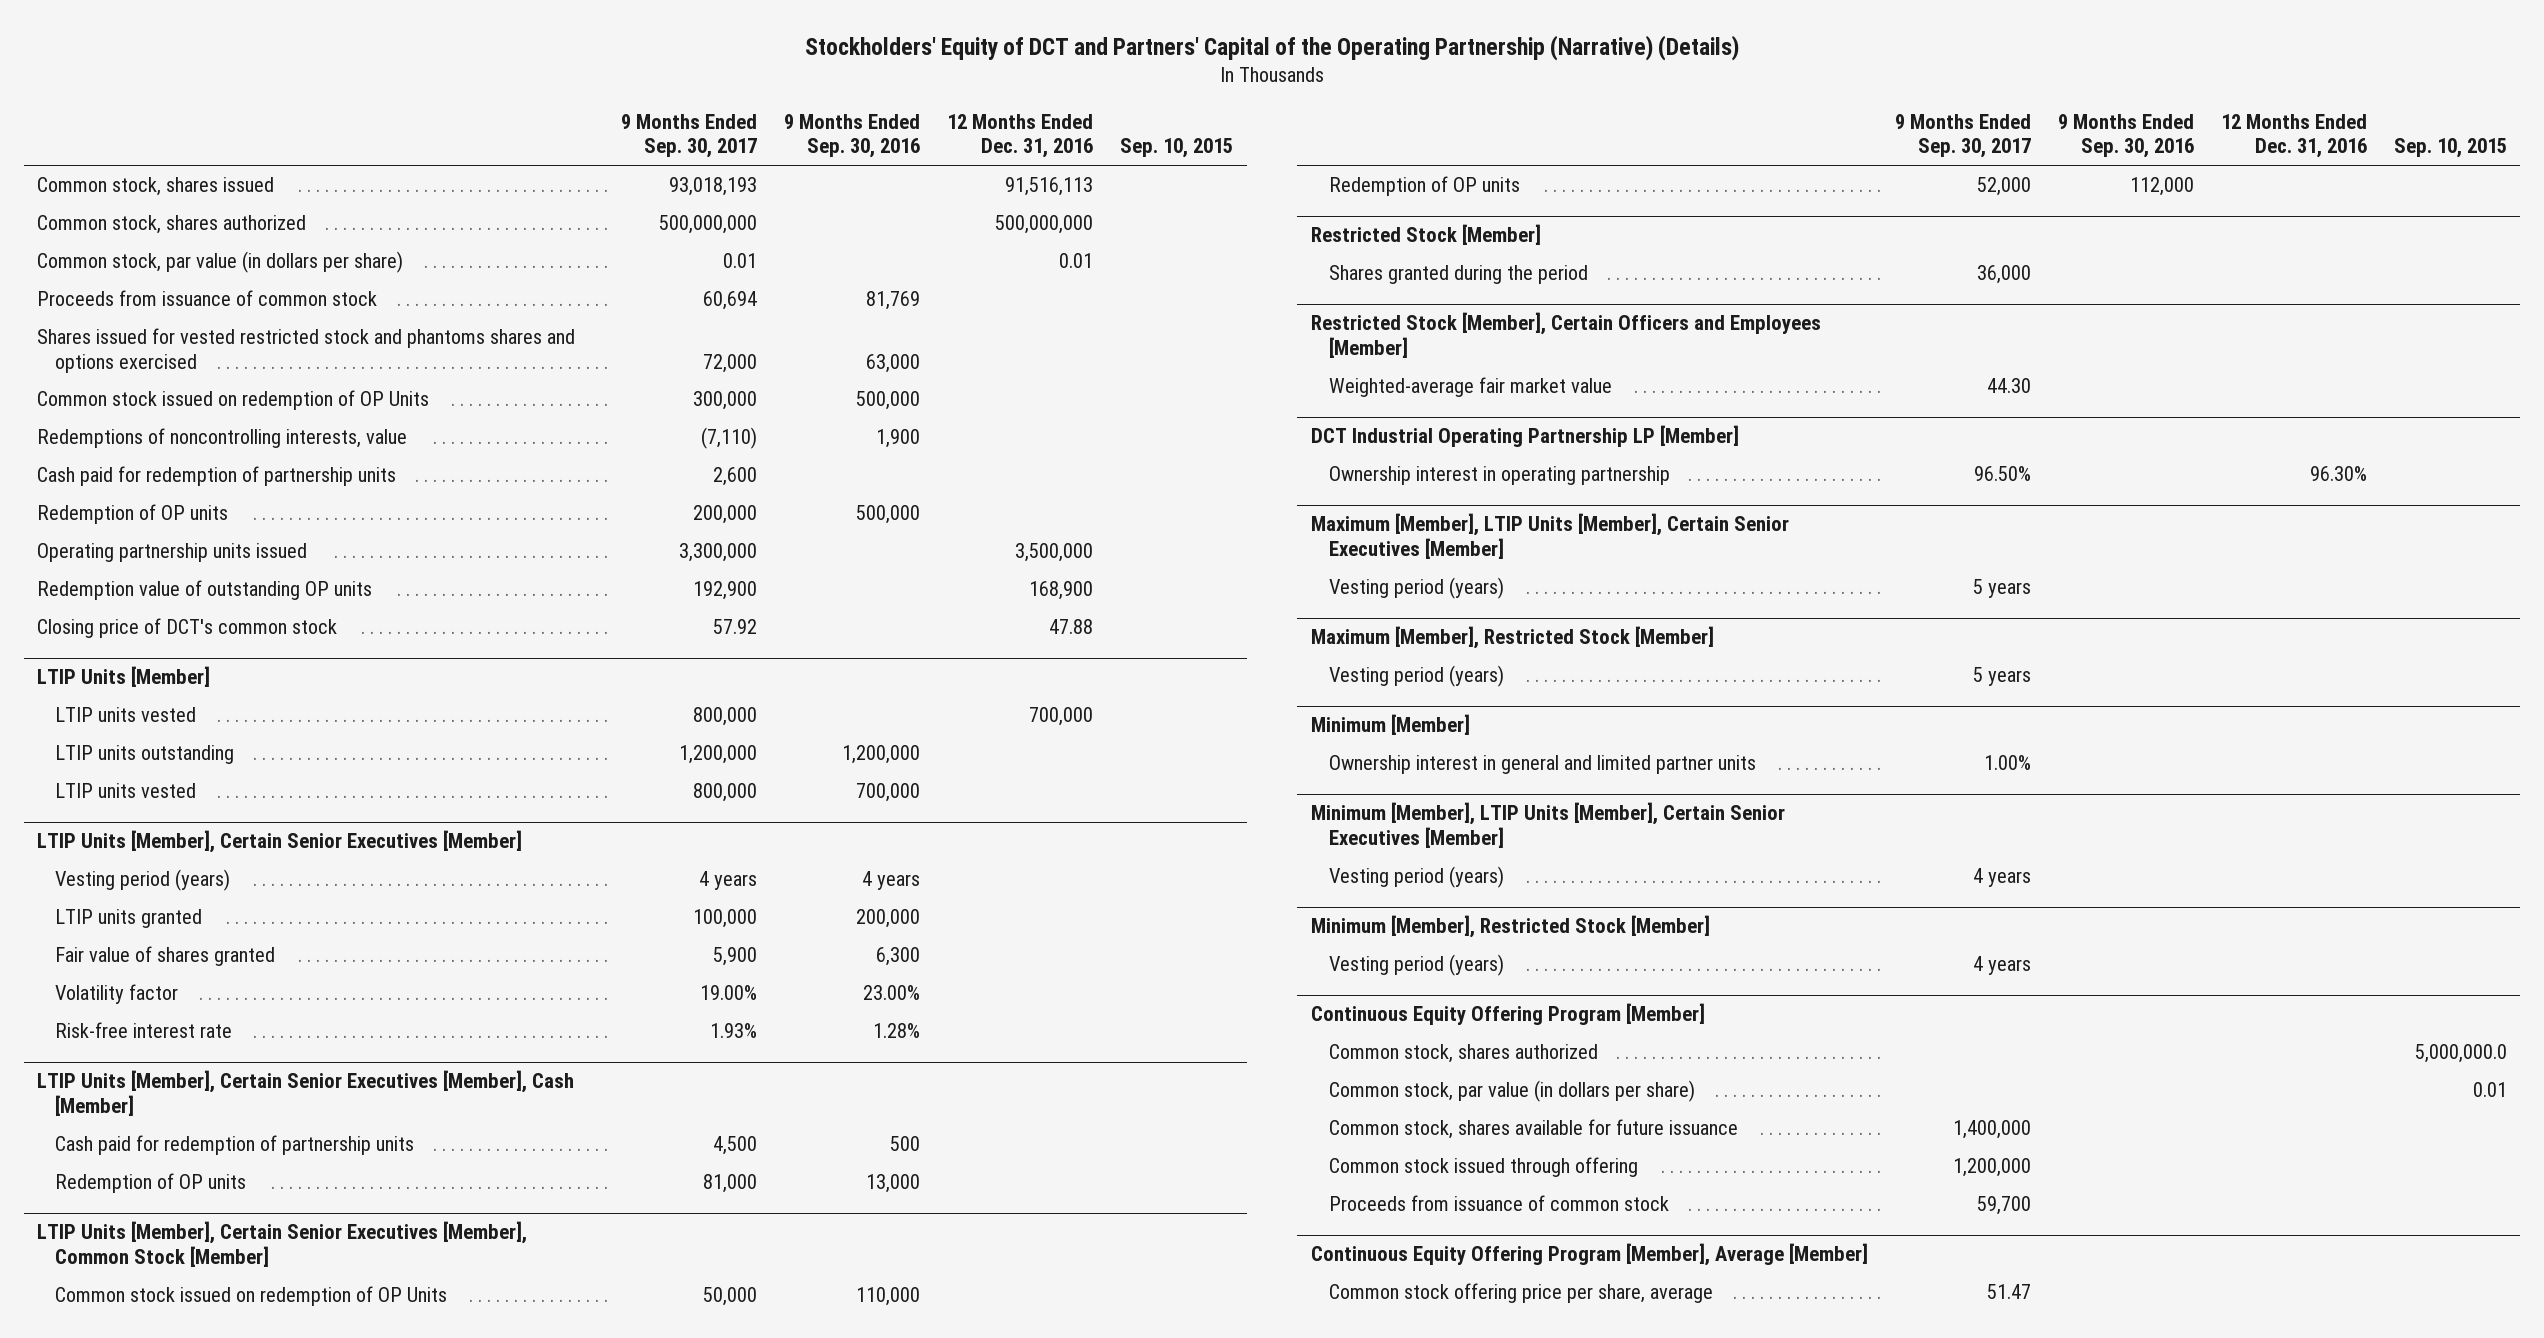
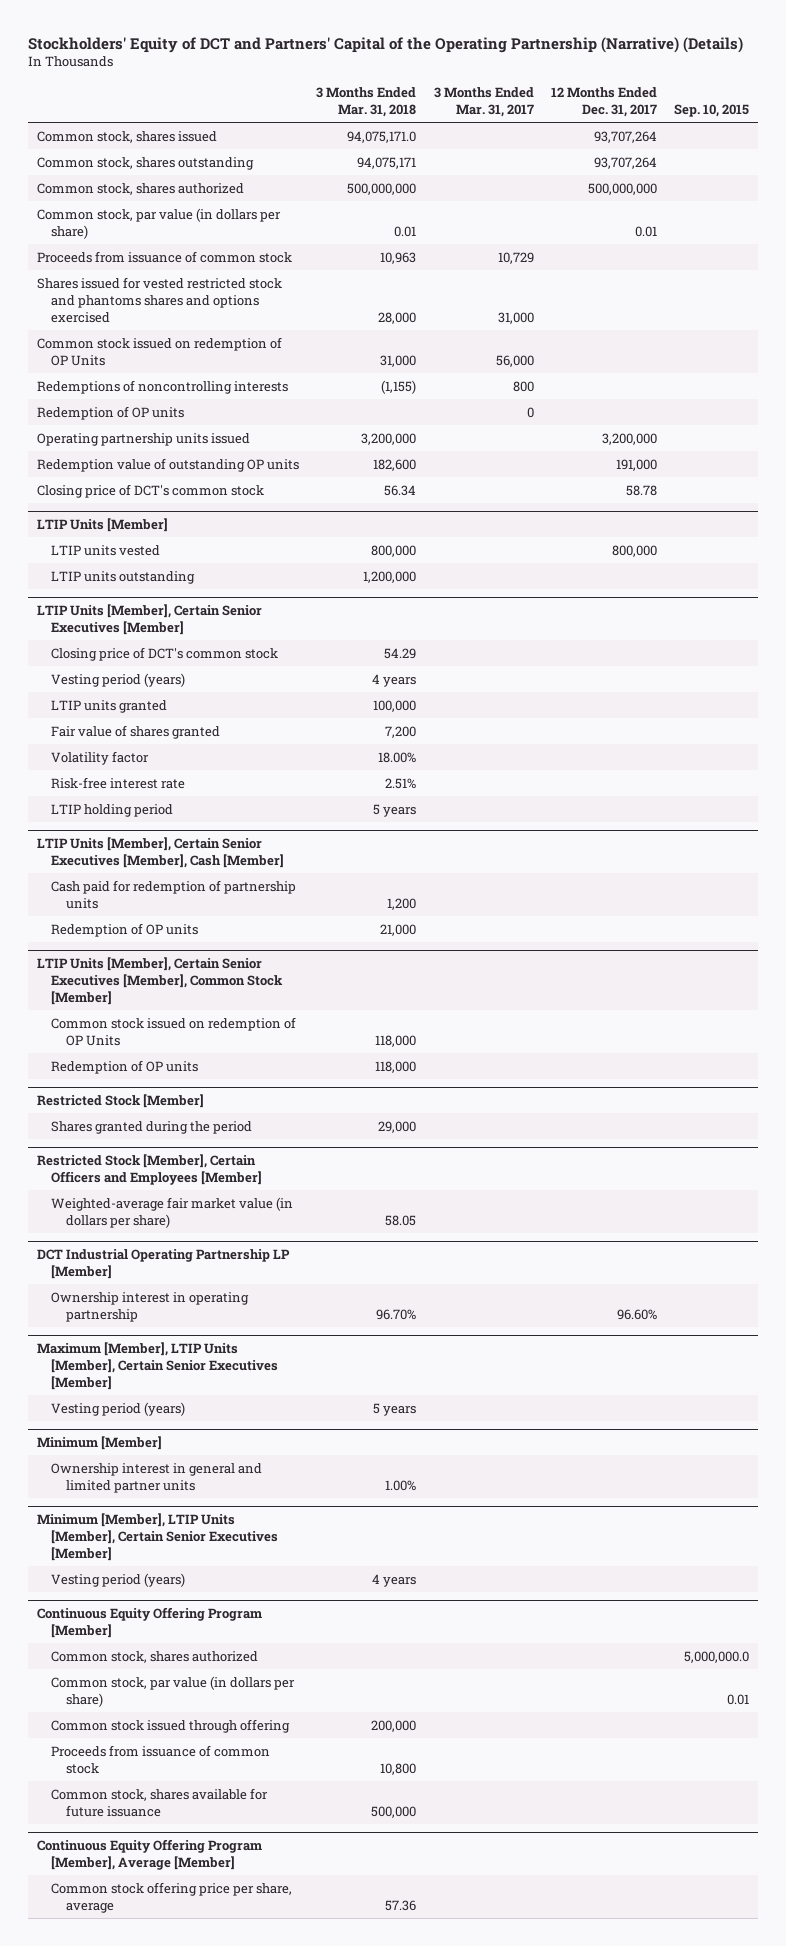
- | 9 Months Ended Sep. 30, 2017 | 9 Months Ended Sep. 30, 2016 | 12 Months Ended Dec. 31, 2016 | Sep. 10, 2015
+ | 3 Months Ended Mar. 31, 2018 | 3 Months Ended Mar. 31, 2017 | 12 Months Ended Dec. 31, 2017 | Sep. 10, 2015
+ Common stock, shares outstanding | 94,075,171 | | 93,707,264 |
- Redemptions of noncontrolling interests, value | (7,110) | 1,900 | |
- Cash paid for redemption of partnership units | 2,600 | | |
+ Redemptions of noncontrolling interests | (1,155) | 800 | |
@ LTIP Units [Member]
- LTIP units vested | 800,000 | 700,000 | |
@ LTIP Units [Member], Certain Senior Executives [Member]
+ Closing price of DCT's common stock | 54.29 | | |
+ LTIP holding period | 5 years | | |
@ Restricted Stock [Member], Certain Officers and Employees [Member]
- Weighted-average fair market value | 44.30 | | |
+ Weighted-average fair market value (in dollars per share) | 58.05 | | |
- Maximum [Member], Restricted Stock [Member]
- Vesting period (years) | 5 years | | |
- Minimum [Member], Restricted Stock [Member]
- Vesting period (years) | 4 years | | |
@ Continuous Equity Offering Program [Member]
moved down: Common stock, shares available for future issuance | 500,000 | | |

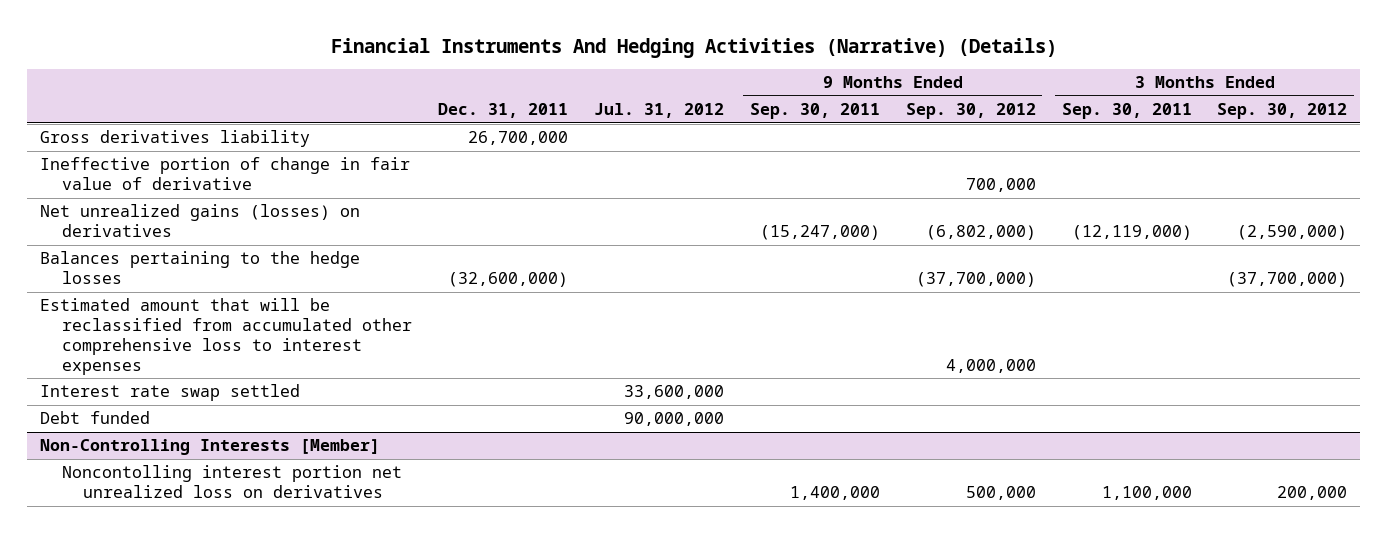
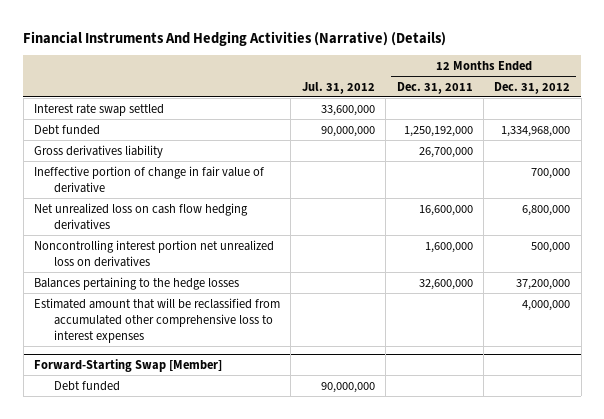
- | Dec. 31, 2011 | Jul. 31, 2012 | 9 Months Ended Sep. 30, 2011 | 9 Months Ended Sep. 30, 2012 | 3 Months Ended Sep. 30, 2011 | 3 Months Ended Sep. 30, 2012
+ | Jul. 31, 2012 | 12 Months Ended Dec. 31, 2011 | 12 Months Ended Dec. 31, 2012
moved up: Interest rate swap settled | 33,600,000 | |
moved up: Debt funded | 90,000,000 | 1,250,192,000 | 1,334,968,000
- Net unrealized gains (losses) on derivatives | | | (15,247,000) | (6,802,000) | (12,119,000) | (2,590,000)
+ Net unrealized loss on cash flow hedging derivatives | | 16,600,000 | 6,800,000
+ Noncontrolling interest portion net unrealized loss on derivatives | | 1,600,000 | 500,000
- Non-Controlling Interests [Member]
- Noncontolling interest portion net unrealized loss on derivatives | | | 1,400,000 | 500,000 | 1,100,000 | 200,000
+ Forward-Starting Swap [Member]
+ Debt funded | 90,000,000 | |

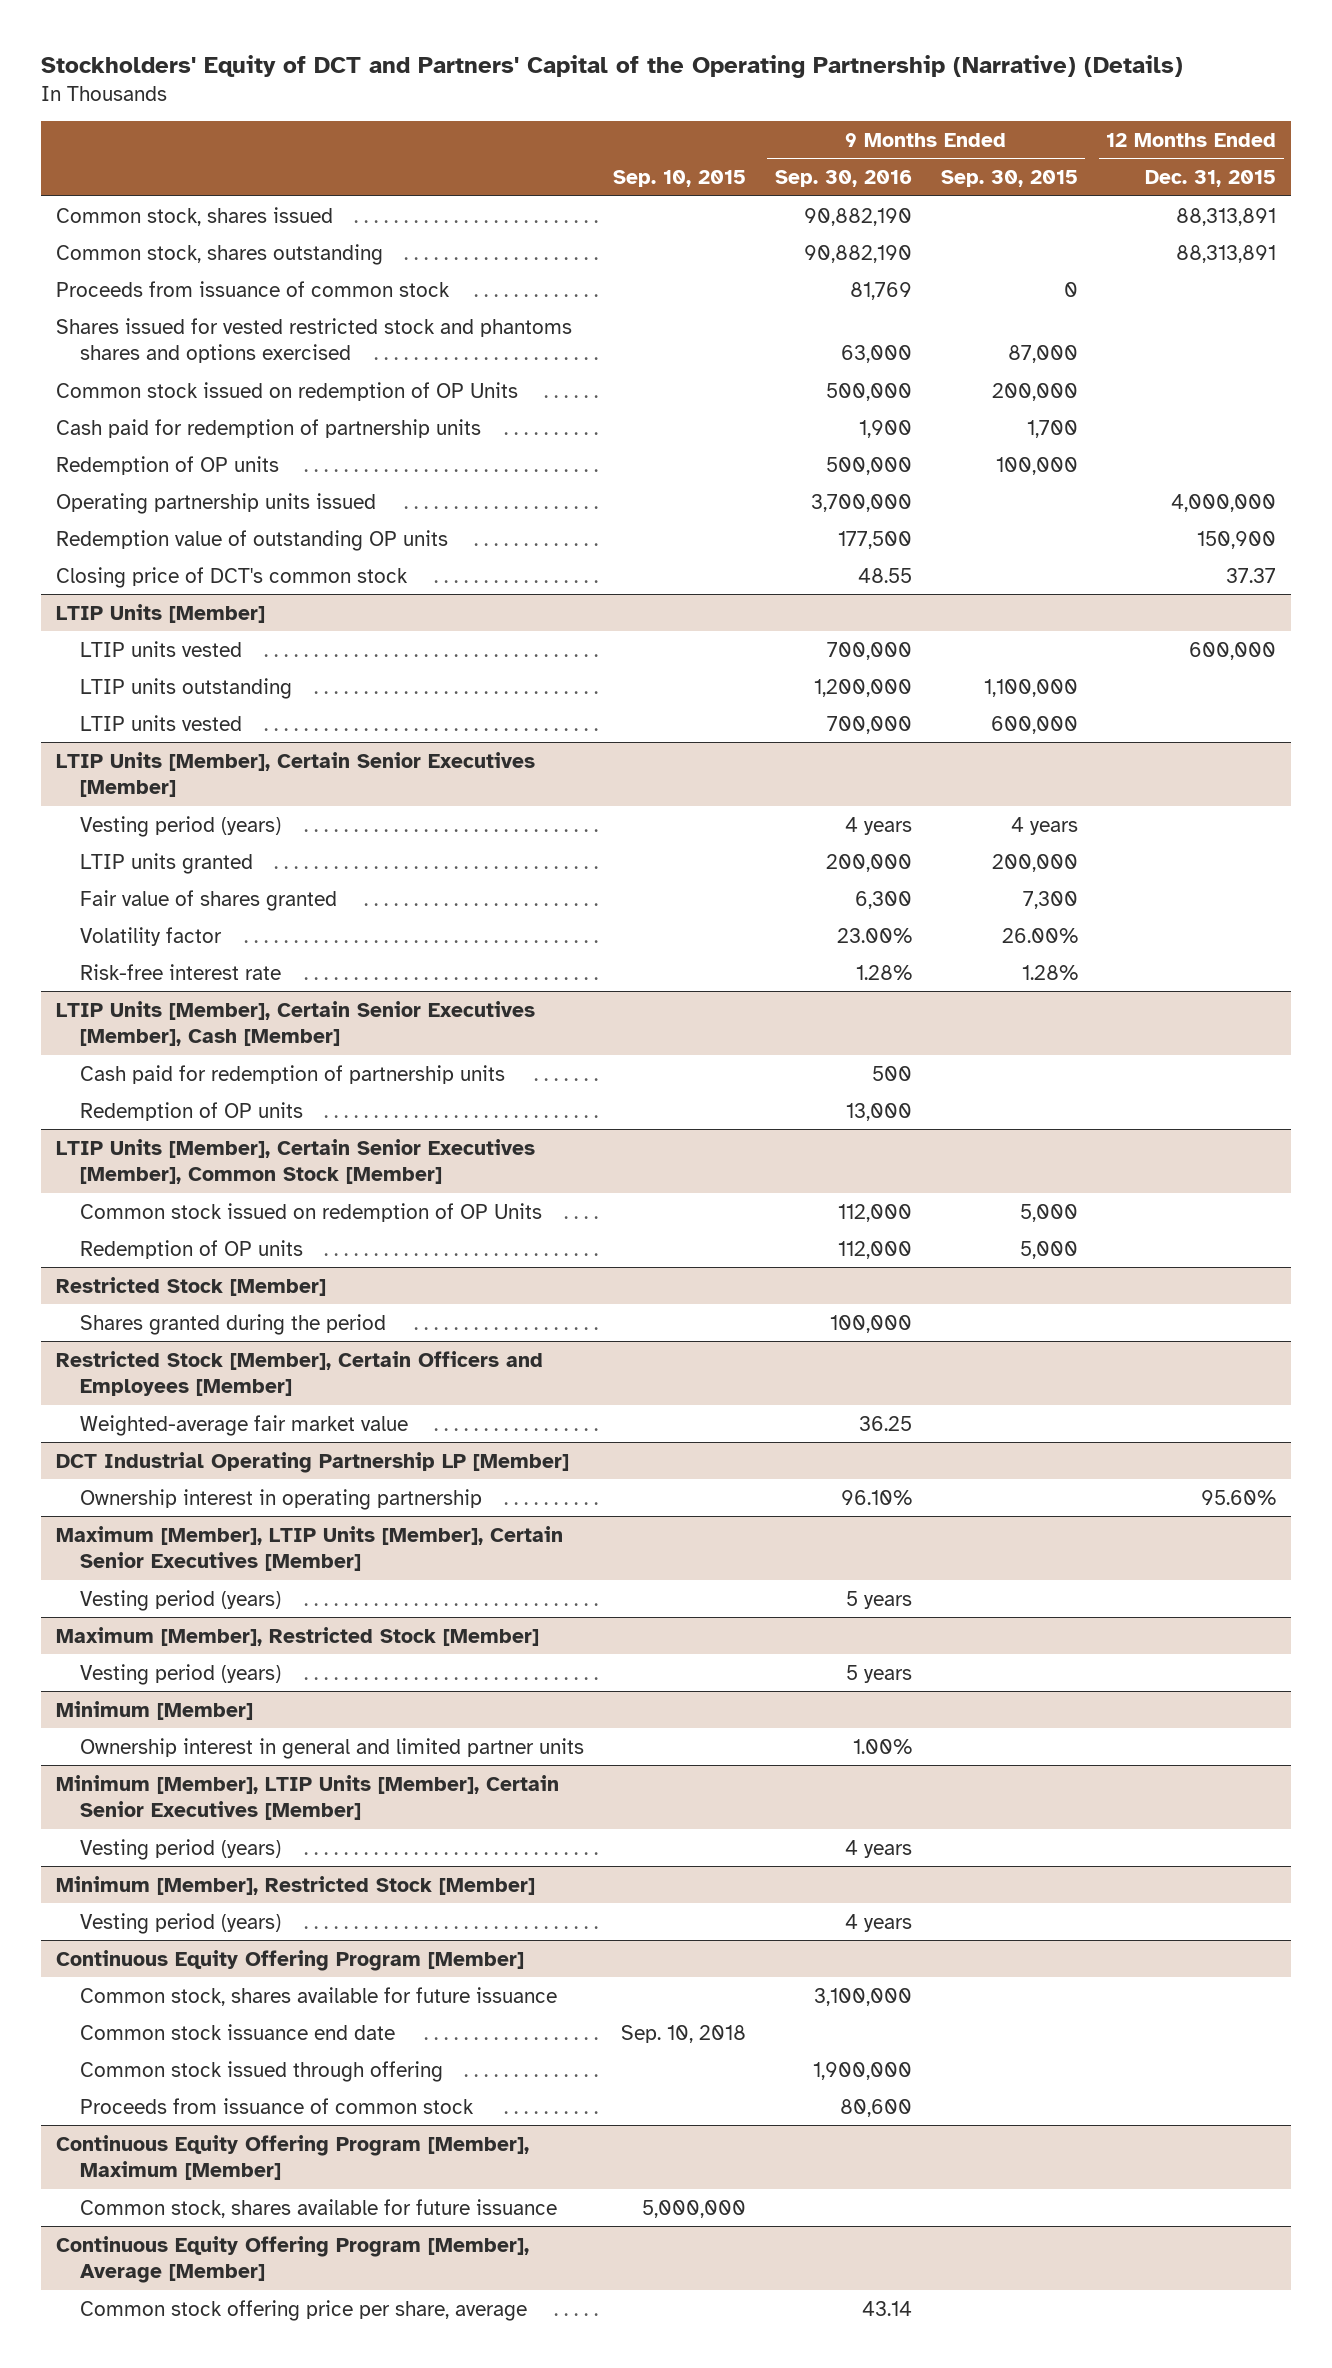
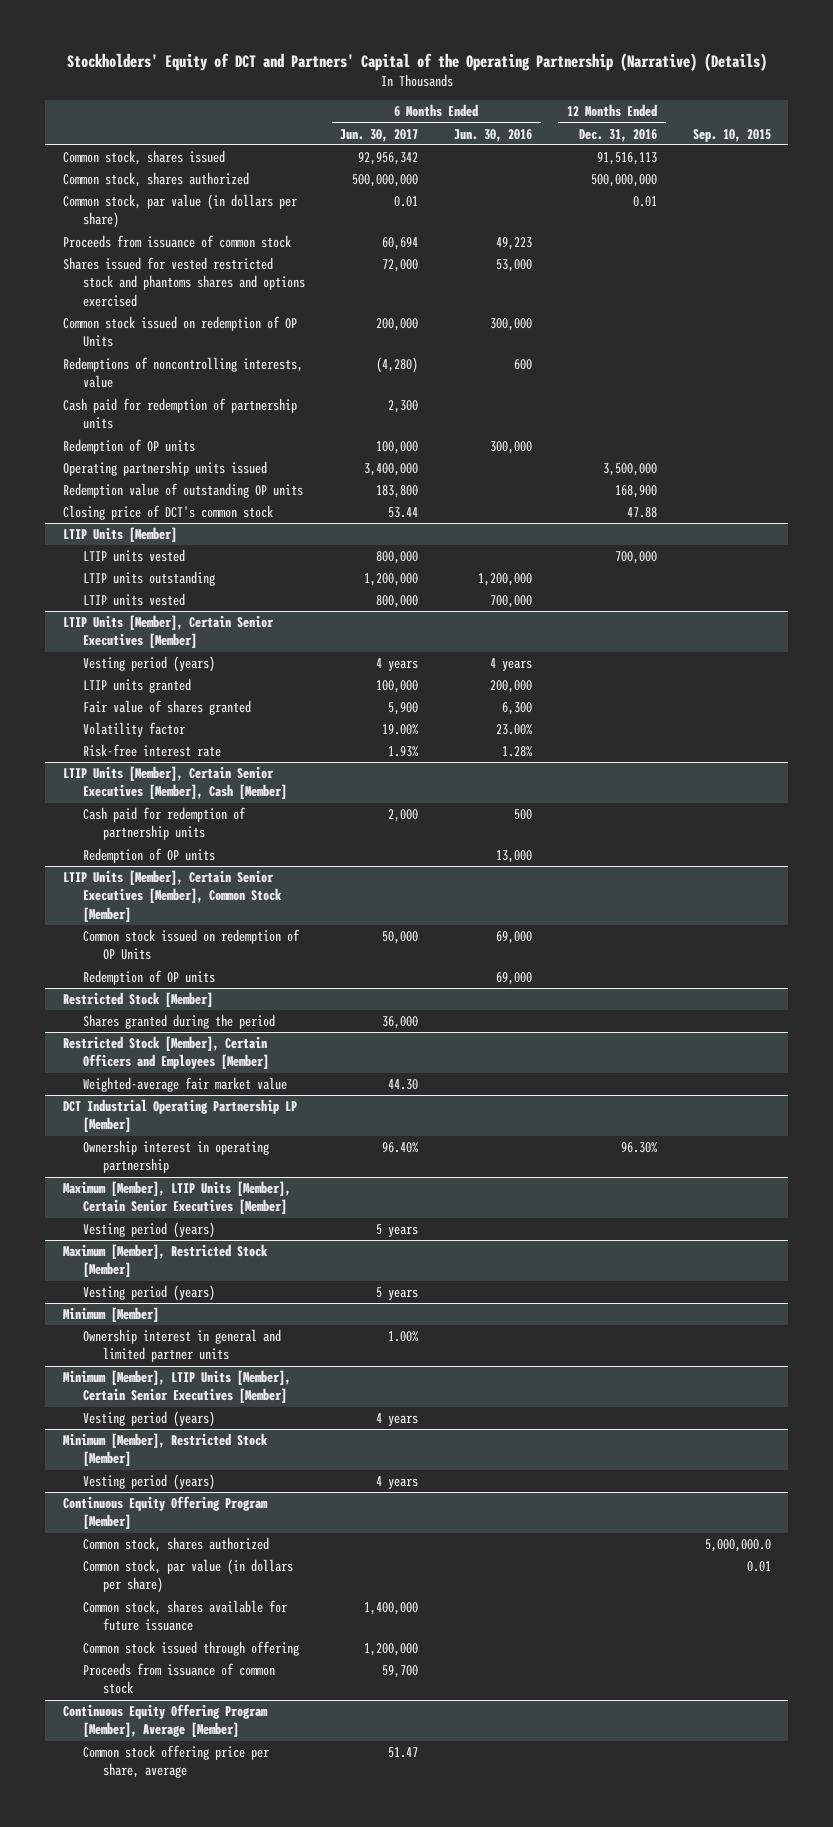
- | Sep. 10, 2015 | 9 Months Ended Sep. 30, 2016 | 9 Months Ended Sep. 30, 2015 | 12 Months Ended Dec. 31, 2015
+ | 6 Months Ended Jun. 30, 2017 | 6 Months Ended Jun. 30, 2016 | 12 Months Ended Dec. 31, 2016 | Sep. 10, 2015
- Common stock, shares outstanding | | 90,882,190 | | 88,313,891
+ Common stock, shares authorized | 500,000,000 | | 500,000,000 |
+ Common stock, par value (in dollars per share) | 0.01 | | 0.01 |
+ Redemptions of noncontrolling interests, value | (4,280) | 600 | |
@ Continuous Equity Offering Program [Member]
+ Common stock, shares authorized | | | | 5,000,000.0
+ Common stock, par value (in dollars per share) | | | | 0.01
- Common stock issuance end date | Sep. 10, 2018 | | |
- Continuous Equity Offering Program [Member], Maximum [Member]
- Common stock, shares available for future issuance | 5,000,000 | | |

